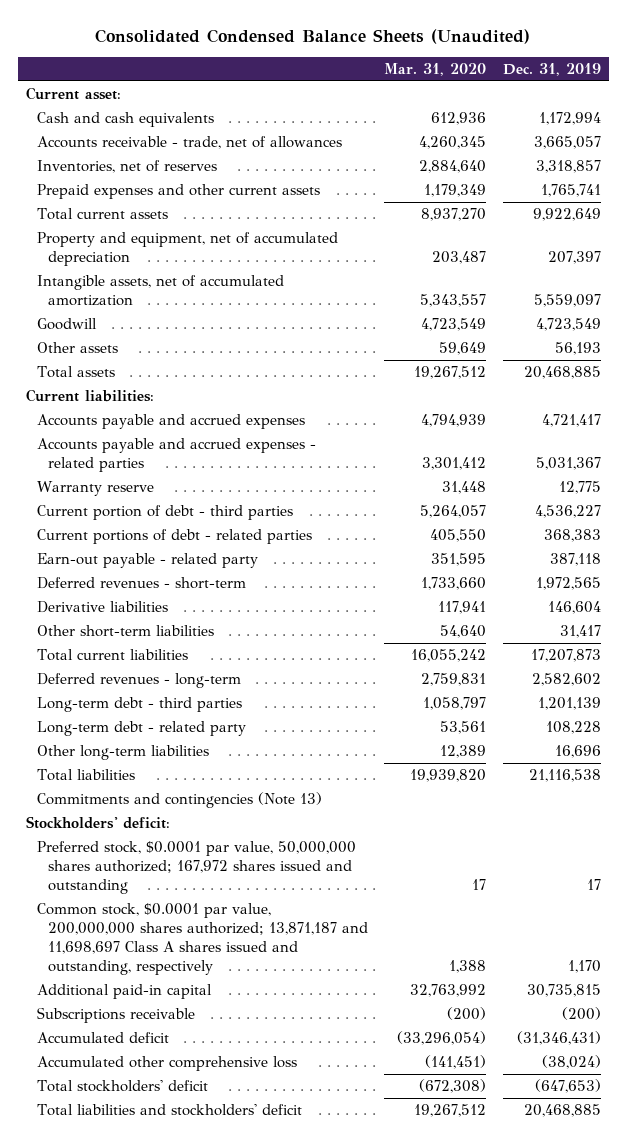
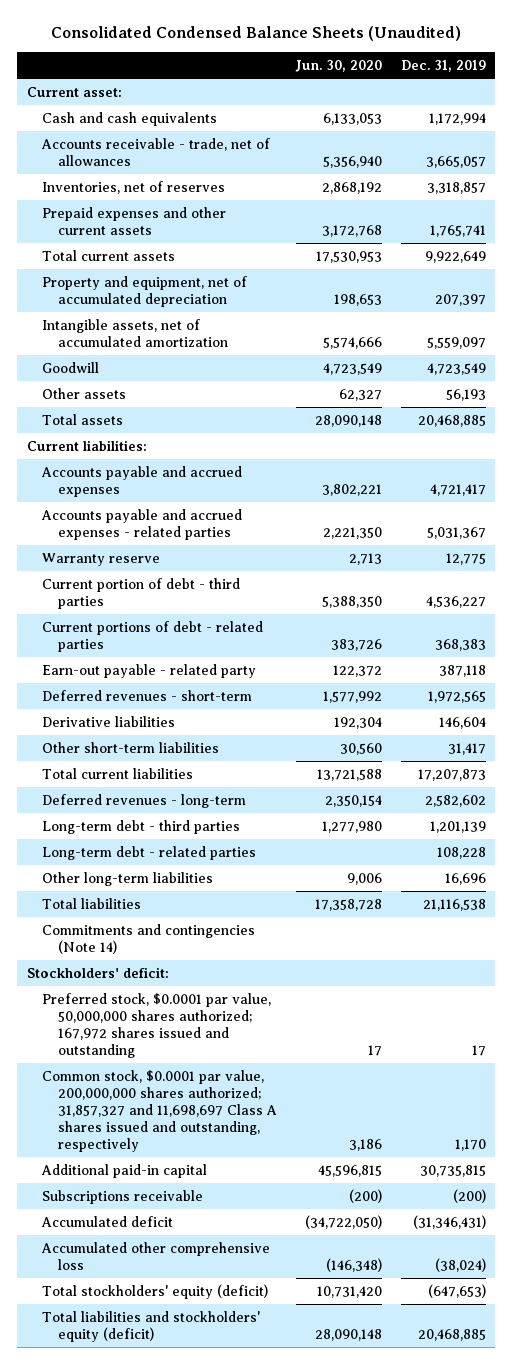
- | Mar. 31, 2020 | Dec. 31, 2019
+ | Jun. 30, 2020 | Dec. 31, 2019
- Long-term debt - related party | 53,561 | 108,228
+ Long-term debt - related parties | | 108,228
- Commitments and contingencies (Note 13)
+ Commitments and contingencies (Note 14)
- Common stock, $0.0001 par value, 200,000,000 shares authorized; 13,871,187 and 11,698,697 Class A shares issued and outstanding, respectively | 1,388 | 1,170
+ Common stock, $0.0001 par value, 200,000,000 shares authorized; 31,857,327 and 11,698,697 Class A shares issued and outstanding, respectively | 3,186 | 1,170
- Total stockholders' deficit | (672,308) | (647,653)
- Total liabilities and stockholders' deficit | 19,267,512 | 20,468,885
+ Total stockholders' equity (deficit) | 10,731,420 | (647,653)
+ Total liabilities and stockholders' equity (deficit) | 28,090,148 | 20,468,885

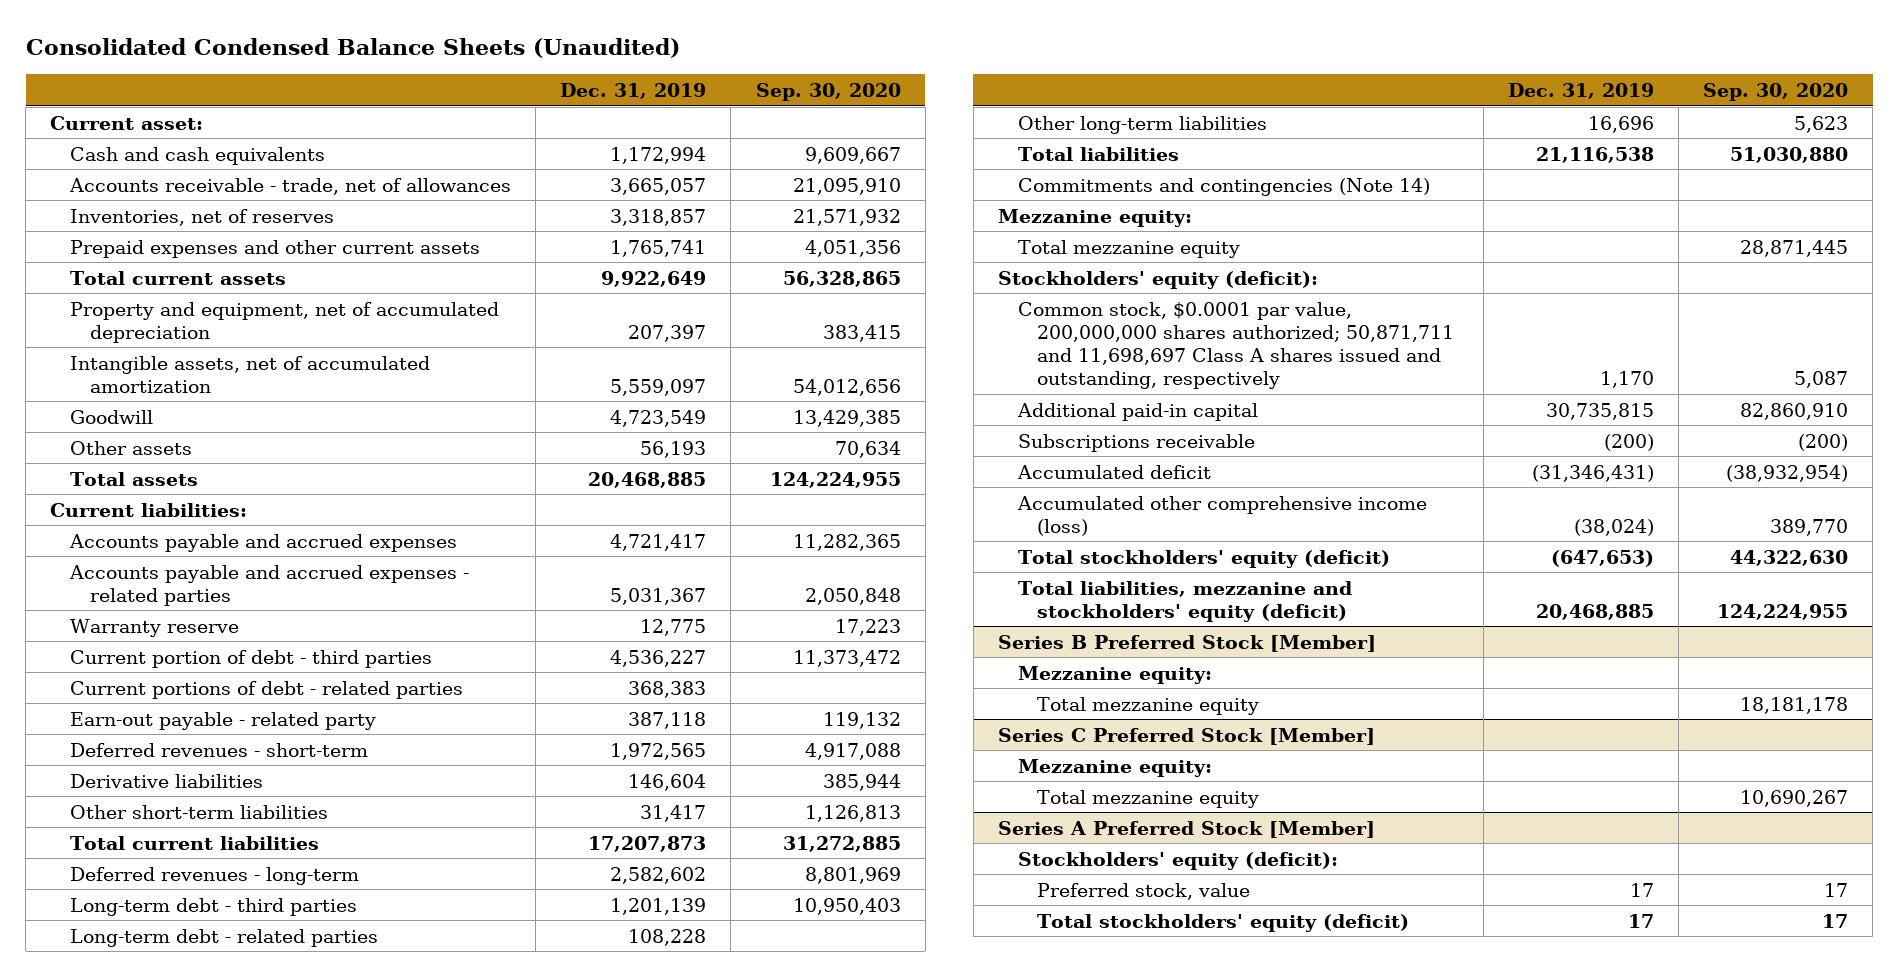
- | Jun. 30, 2020 | Dec. 31, 2019
+ | Dec. 31, 2019 | Sep. 30, 2020
- Stockholders' deficit:
- Preferred stock, $0.0001 par value, 50,000,000 shares authorized; 167,972 shares issued and outstanding | 17 | 17
- Common stock, $0.0001 par value, 200,000,000 shares authorized; 31,857,327 and 11,698,697 Class A shares issued and outstanding, respectively | 3,186 | 1,170
+ Mezzanine equity:
+ Total mezzanine equity | | 28,871,445
+ Stockholders' equity (deficit):
+ Common stock, $0.0001 par value, 200,000,000 shares authorized; 50,871,711 and 11,698,697 Class A shares issued and outstanding, respectively | 1,170 | 5,087
- Accumulated other comprehensive loss | (146,348) | (38,024)
+ Accumulated other comprehensive income (loss) | (38,024) | 389,770
- Total liabilities and stockholders' equity (deficit) | 28,090,148 | 20,468,885
+ Total liabilities, mezzanine and stockholders' equity (deficit) | 20,468,885 | 124,224,955
+ Series B Preferred Stock [Member]
+ Mezzanine equity:
+ Total mezzanine equity | | 18,181,178
+ Series C Preferred Stock [Member]
+ Mezzanine equity:
+ Total mezzanine equity | | 10,690,267
+ Series A Preferred Stock [Member]
+ Stockholders' equity (deficit):
+ Preferred stock, value | 17 | 17
+ Total stockholders' equity (deficit) | 17 | 17

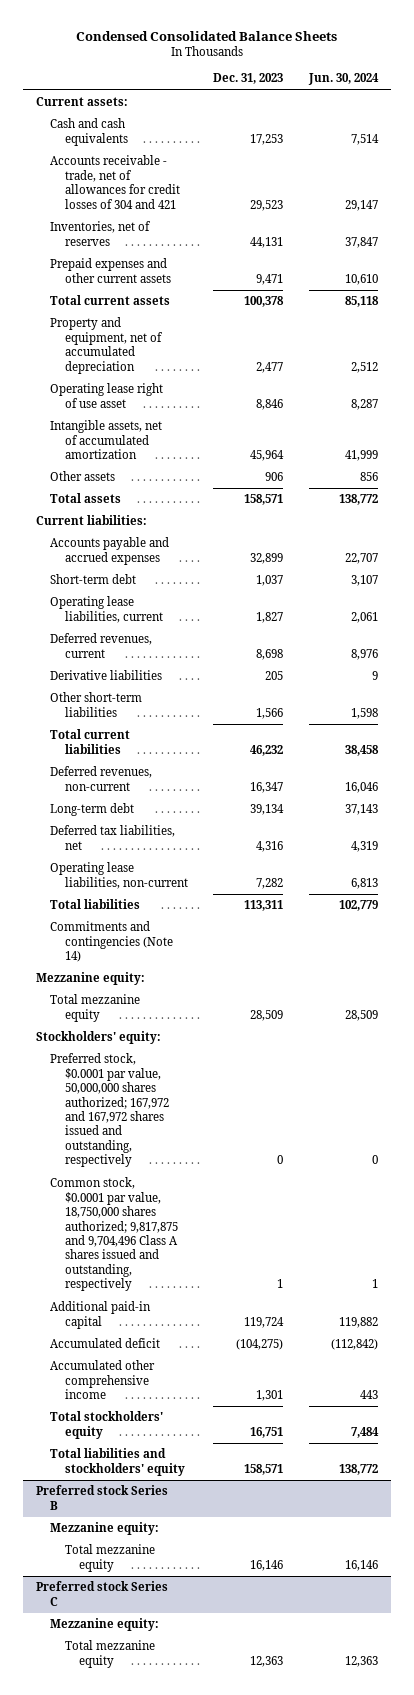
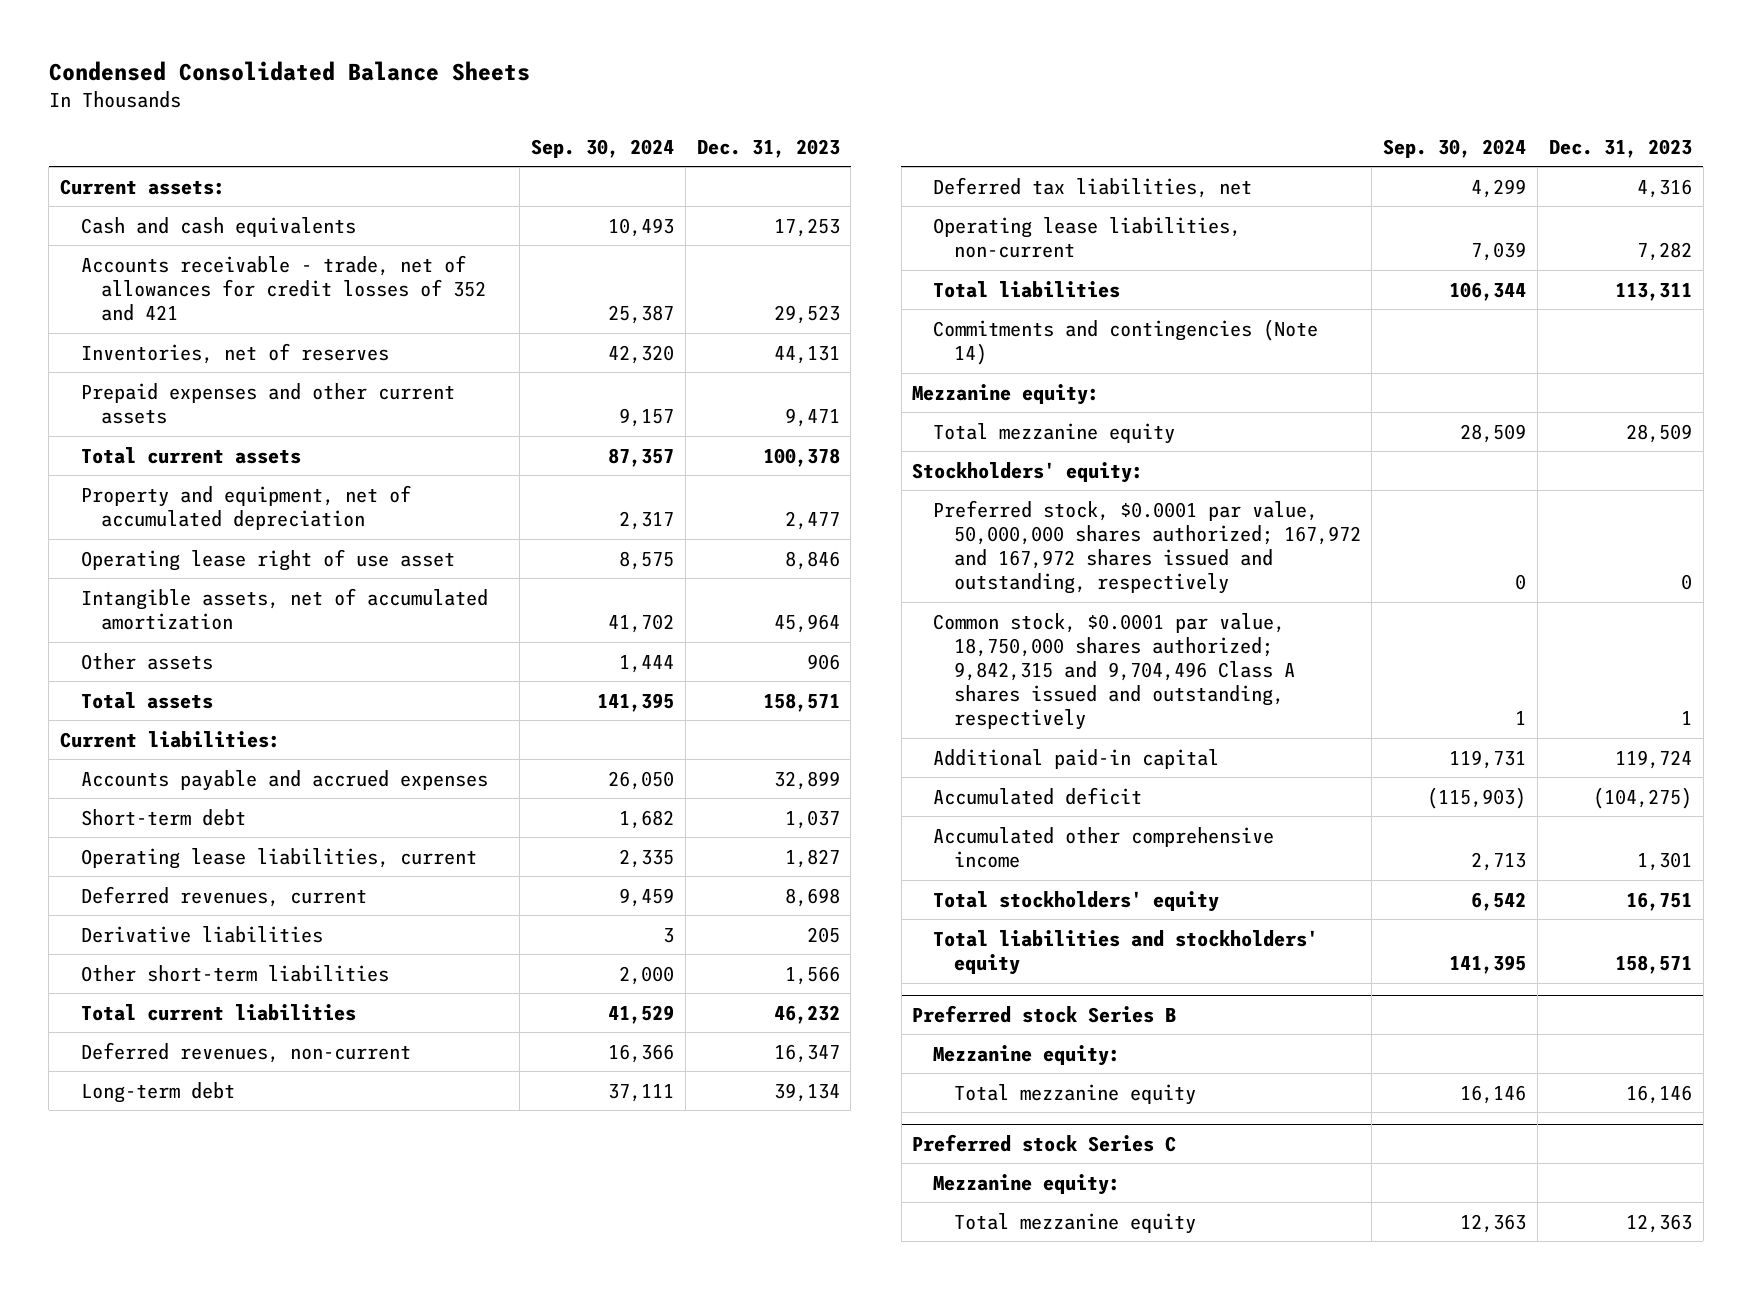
- | Dec. 31, 2023 | Jun. 30, 2024
+ | Sep. 30, 2024 | Dec. 31, 2023
- Accounts receivable - trade, net of allowances for credit losses of 304 and 421 | 29,523 | 29,147
+ Accounts receivable - trade, net of allowances for credit losses of 352 and 421 | 25,387 | 29,523
- Common stock, $0.0001 par value, 18,750,000 shares authorized; 9,817,875 and 9,704,496 Class A shares issued and outstanding, respectively | 1 | 1
+ Common stock, $0.0001 par value, 18,750,000 shares authorized; 9,842,315 and 9,704,496 Class A shares issued and outstanding, respectively | 1 | 1

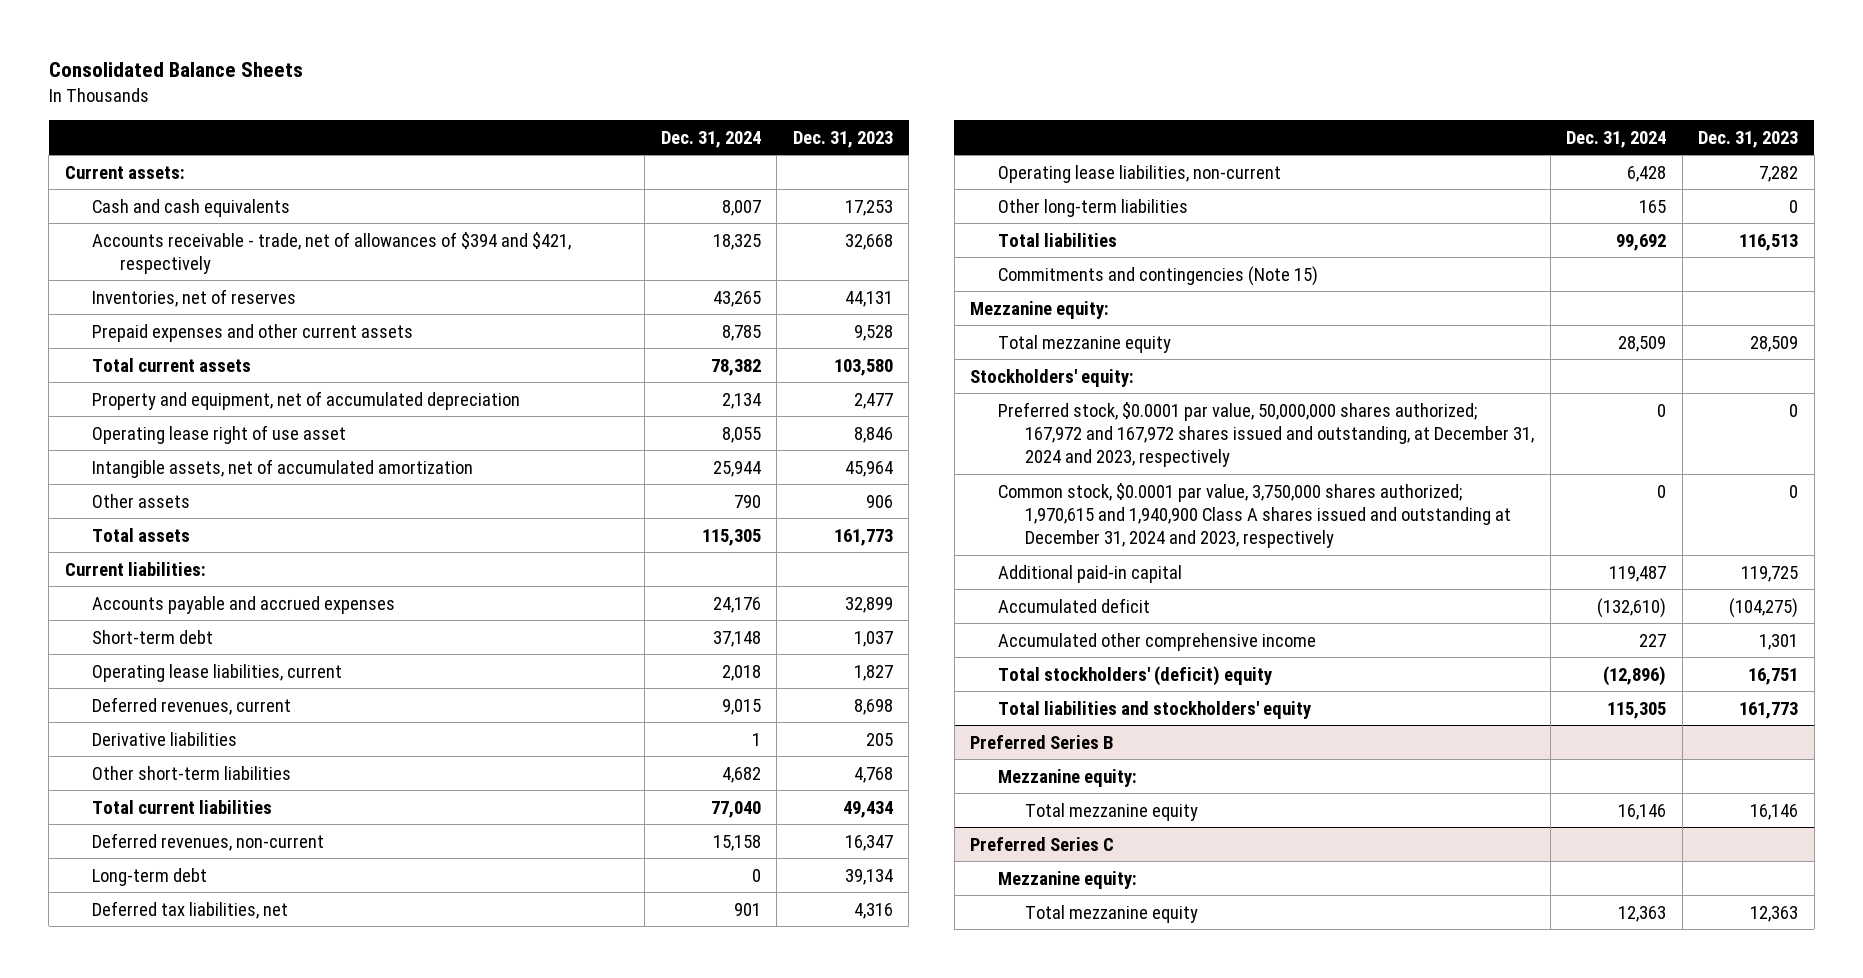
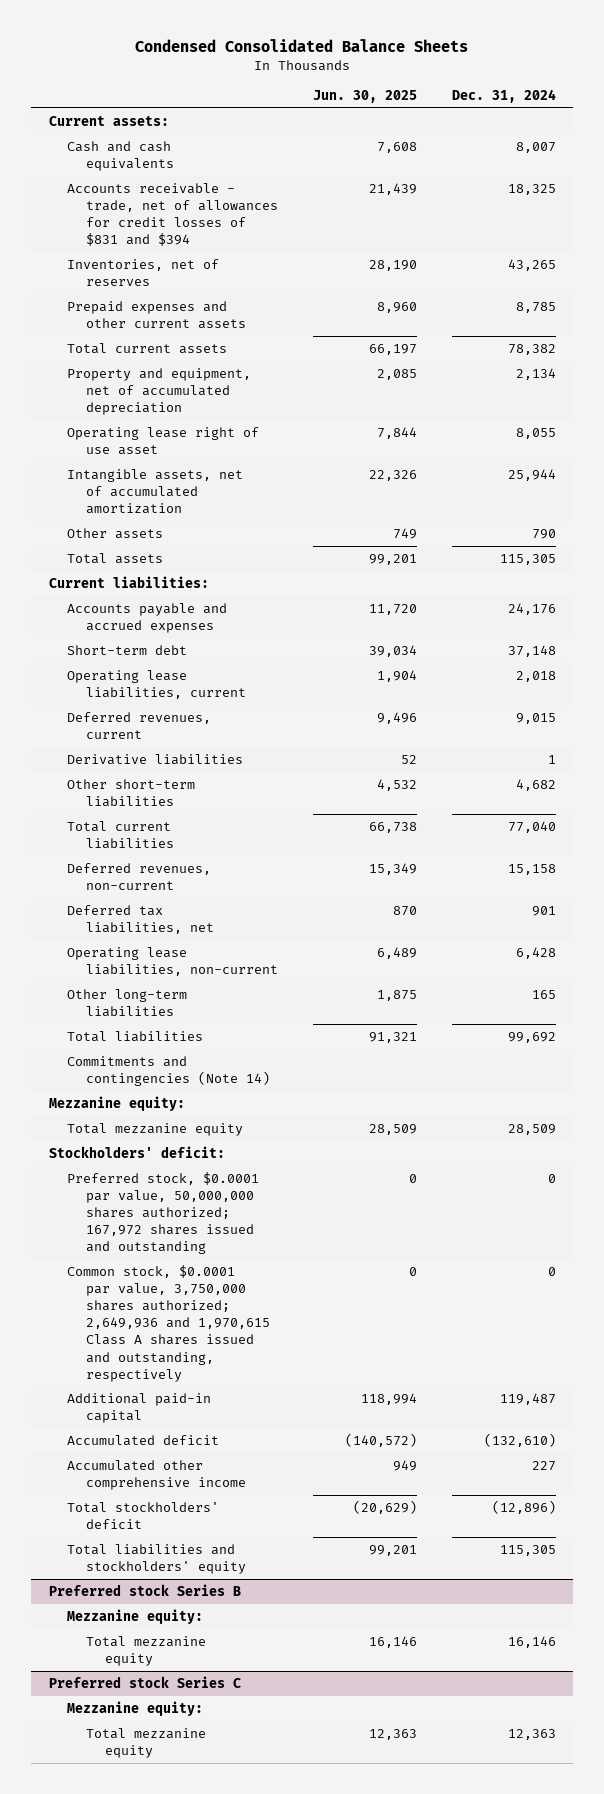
- Consolidated Balance Sheets
+ Condensed Consolidated Balance Sheets
- | Dec. 31, 2024 | Dec. 31, 2023
+ | Jun. 30, 2025 | Dec. 31, 2024
- Accounts receivable - trade, net of allowances of $394 and $421, respectively | 18,325 | 32,668
+ Accounts receivable - trade, net of allowances for credit losses of $831 and $394 | 21,439 | 18,325
- Long-term debt | 0 | 39,134
- Commitments and contingencies (Note 15)
+ Commitments and contingencies (Note 14)
- Stockholders' equity:
- Preferred stock, $0.0001 par value, 50,000,000 shares authorized; 167,972 and 167,972 shares issued and outstanding, at December 31, 2024 and 2023, respectively | 0 | 0
- Common stock, $0.0001 par value, 3,750,000 shares authorized; 1,970,615 and 1,940,900 Class A shares issued and outstanding at December 31, 2024 and 2023, respectively | 0 | 0
+ Stockholders' deficit:
+ Preferred stock, $0.0001 par value, 50,000,000 shares authorized; 167,972 shares issued and outstanding | 0 | 0
+ Common stock, $0.0001 par value, 3,750,000 shares authorized; 2,649,936 and 1,970,615 Class A shares issued and outstanding, respectively | 0 | 0
- Total stockholders' (deficit) equity | (12,896) | 16,751
+ Total stockholders' deficit | (20,629) | (12,896)
- Preferred Series B
+ Preferred stock Series B
- Preferred Series C
+ Preferred stock Series C

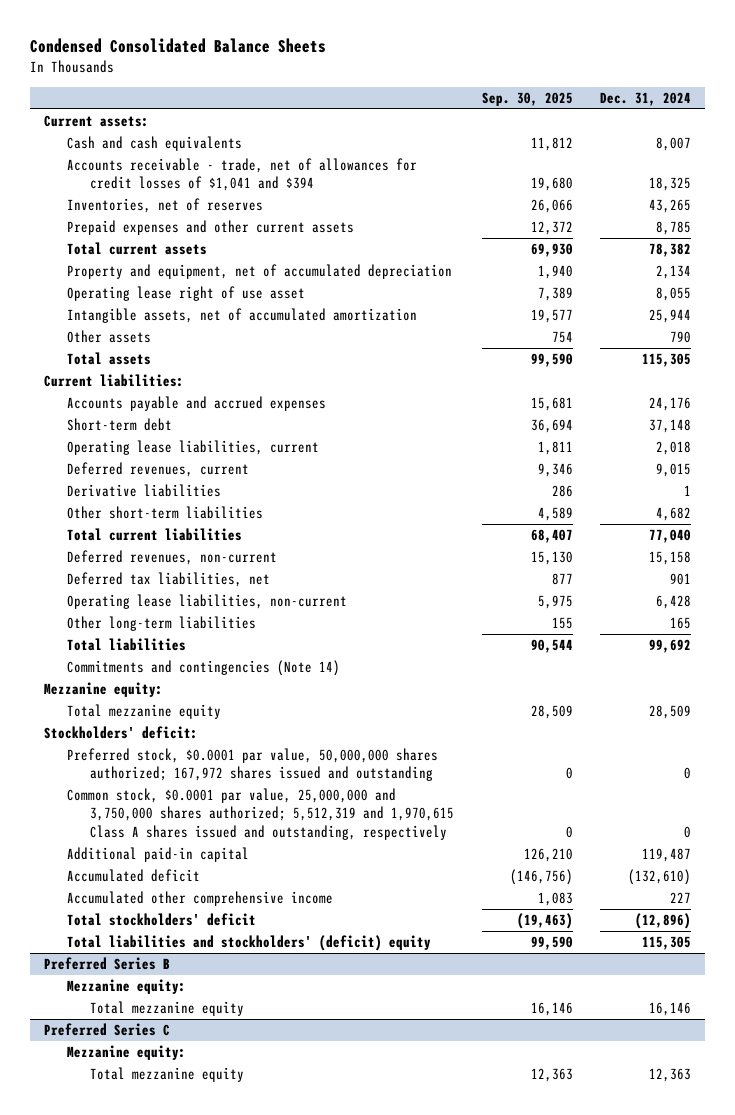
- | Jun. 30, 2025 | Dec. 31, 2024
+ | Sep. 30, 2025 | Dec. 31, 2024
- Accounts receivable - trade, net of allowances for credit losses of $831 and $394 | 21,439 | 18,325
+ Accounts receivable - trade, net of allowances for credit losses of $1,041 and $394 | 19,680 | 18,325
- Common stock, $0.0001 par value, 3,750,000 shares authorized; 2,649,936 and 1,970,615 Class A shares issued and outstanding, respectively | 0 | 0
+ Common stock, $0.0001 par value, 25,000,000 and 3,750,000 shares authorized; 5,512,319 and 1,970,615 Class A shares issued and outstanding, respectively | 0 | 0
- Total liabilities and stockholders' equity | 99,201 | 115,305
- Preferred stock Series B
+ Total liabilities and stockholders' (deficit) equity | 99,590 | 115,305
+ Preferred Series B
- Preferred stock Series C
+ Preferred Series C

